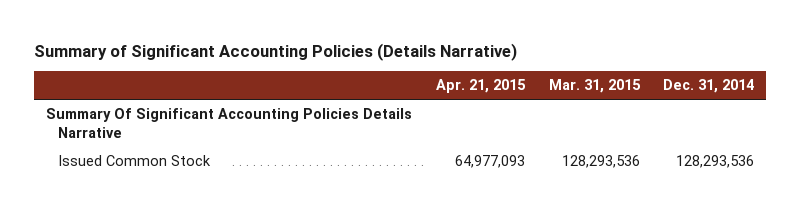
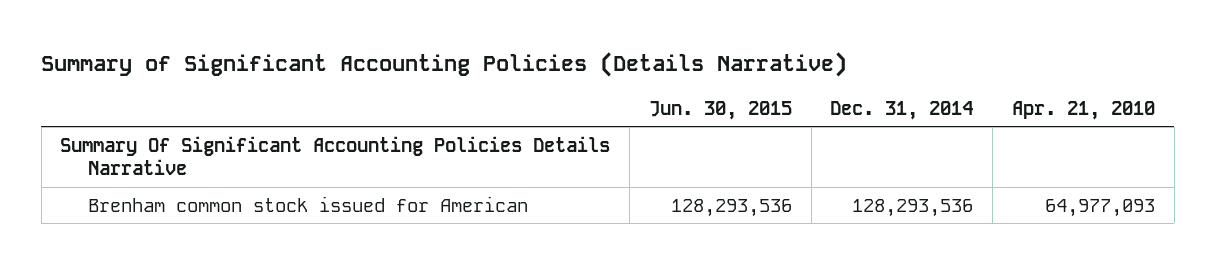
- | Apr. 21, 2015 | Mar. 31, 2015 | Dec. 31, 2014
+ | Jun. 30, 2015 | Dec. 31, 2014 | Apr. 21, 2010
- Issued Common Stock | 64,977,093 | 128,293,536 | 128,293,536
+ Brenham common stock issued for American | 128,293,536 | 128,293,536 | 64,977,093

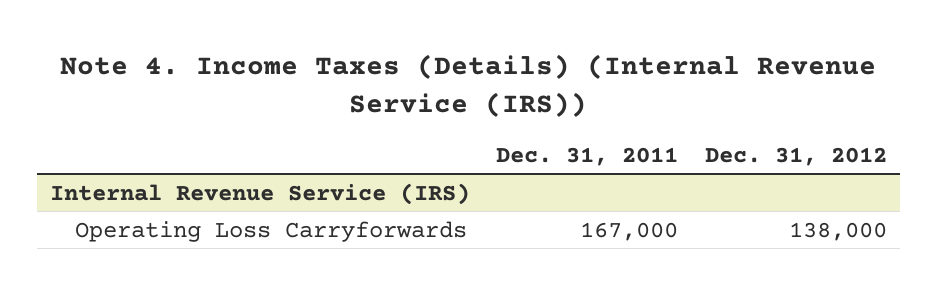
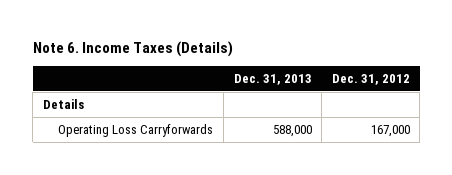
- Note 4. Income Taxes (Details) (Internal Revenue Service (IRS))
+ Note 6. Income Taxes (Details)
- | Dec. 31, 2011 | Dec. 31, 2012
+ | Dec. 31, 2013 | Dec. 31, 2012
- Internal Revenue Service (IRS)
- Operating Loss Carryforwards | 167,000 | 138,000
+ Details
+ Operating Loss Carryforwards | 588,000 | 167,000

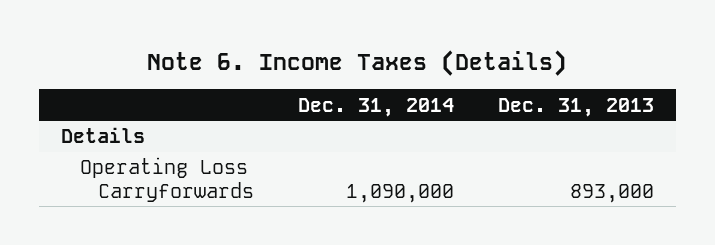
- | Dec. 31, 2013 | Dec. 31, 2012
+ | Dec. 31, 2014 | Dec. 31, 2013
- Operating Loss Carryforwards | 588,000 | 167,000
+ Operating Loss Carryforwards | 1,090,000 | 893,000

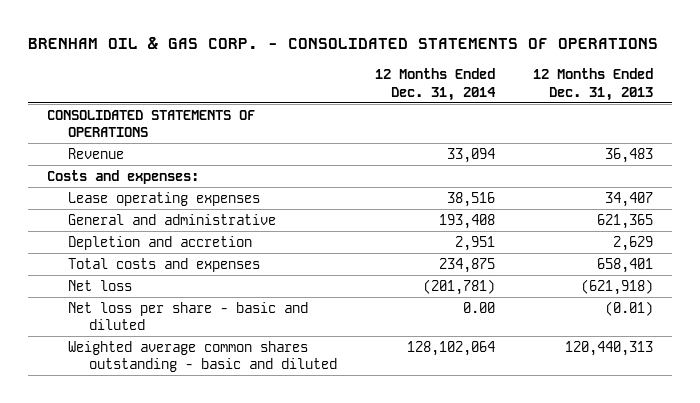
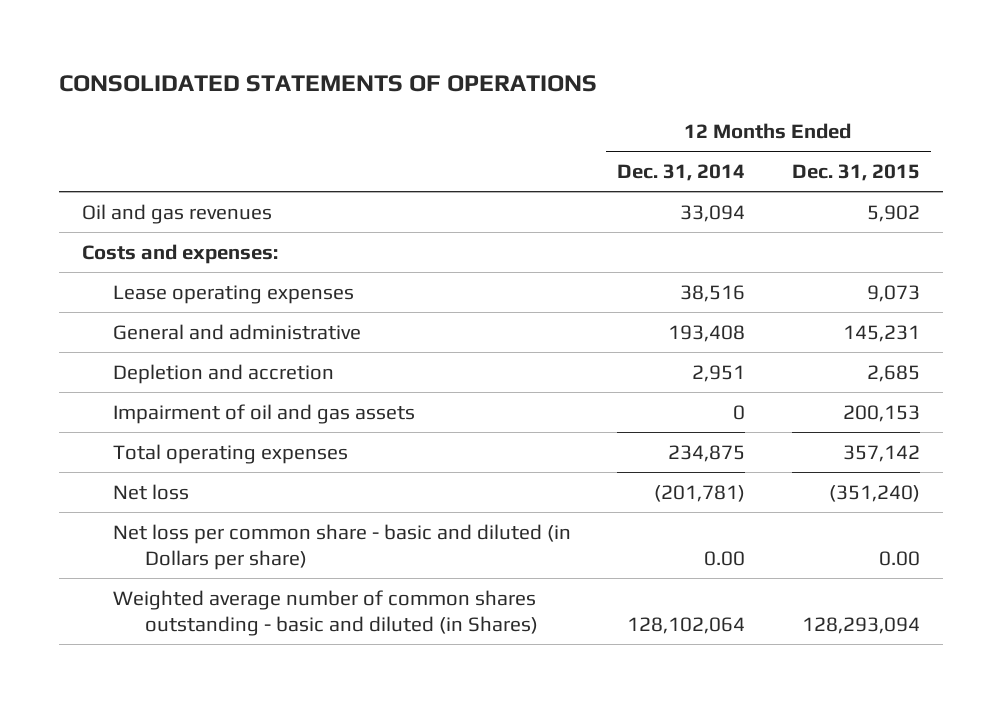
- BRENHAM OIL & GAS CORP. - CONSOLIDATED STATEMENTS OF OPERATIONS
+ CONSOLIDATED STATEMENTS OF OPERATIONS
- | 12 Months Ended Dec. 31, 2014 | 12 Months Ended Dec. 31, 2013
+ | 12 Months Ended Dec. 31, 2014 | 12 Months Ended Dec. 31, 2015
- CONSOLIDATED STATEMENTS OF OPERATIONS
- Revenue | 33,094 | 36,483
+ Oil and gas revenues | 33,094 | 5,902
- Total costs and expenses | 234,875 | 658,401
+ Impairment of oil and gas assets | 0 | 200,153
+ Total operating expenses | 234,875 | 357,142
- Net loss per share - basic and diluted | 0.00 | (0.01)
- Weighted average common shares outstanding - basic and diluted | 128,102,064 | 120,440,313
+ Net loss per common share - basic and diluted (in Dollars per share) | 0.00 | 0.00
+ Weighted average number of common shares outstanding - basic and diluted (in Shares) | 128,102,064 | 128,293,094

